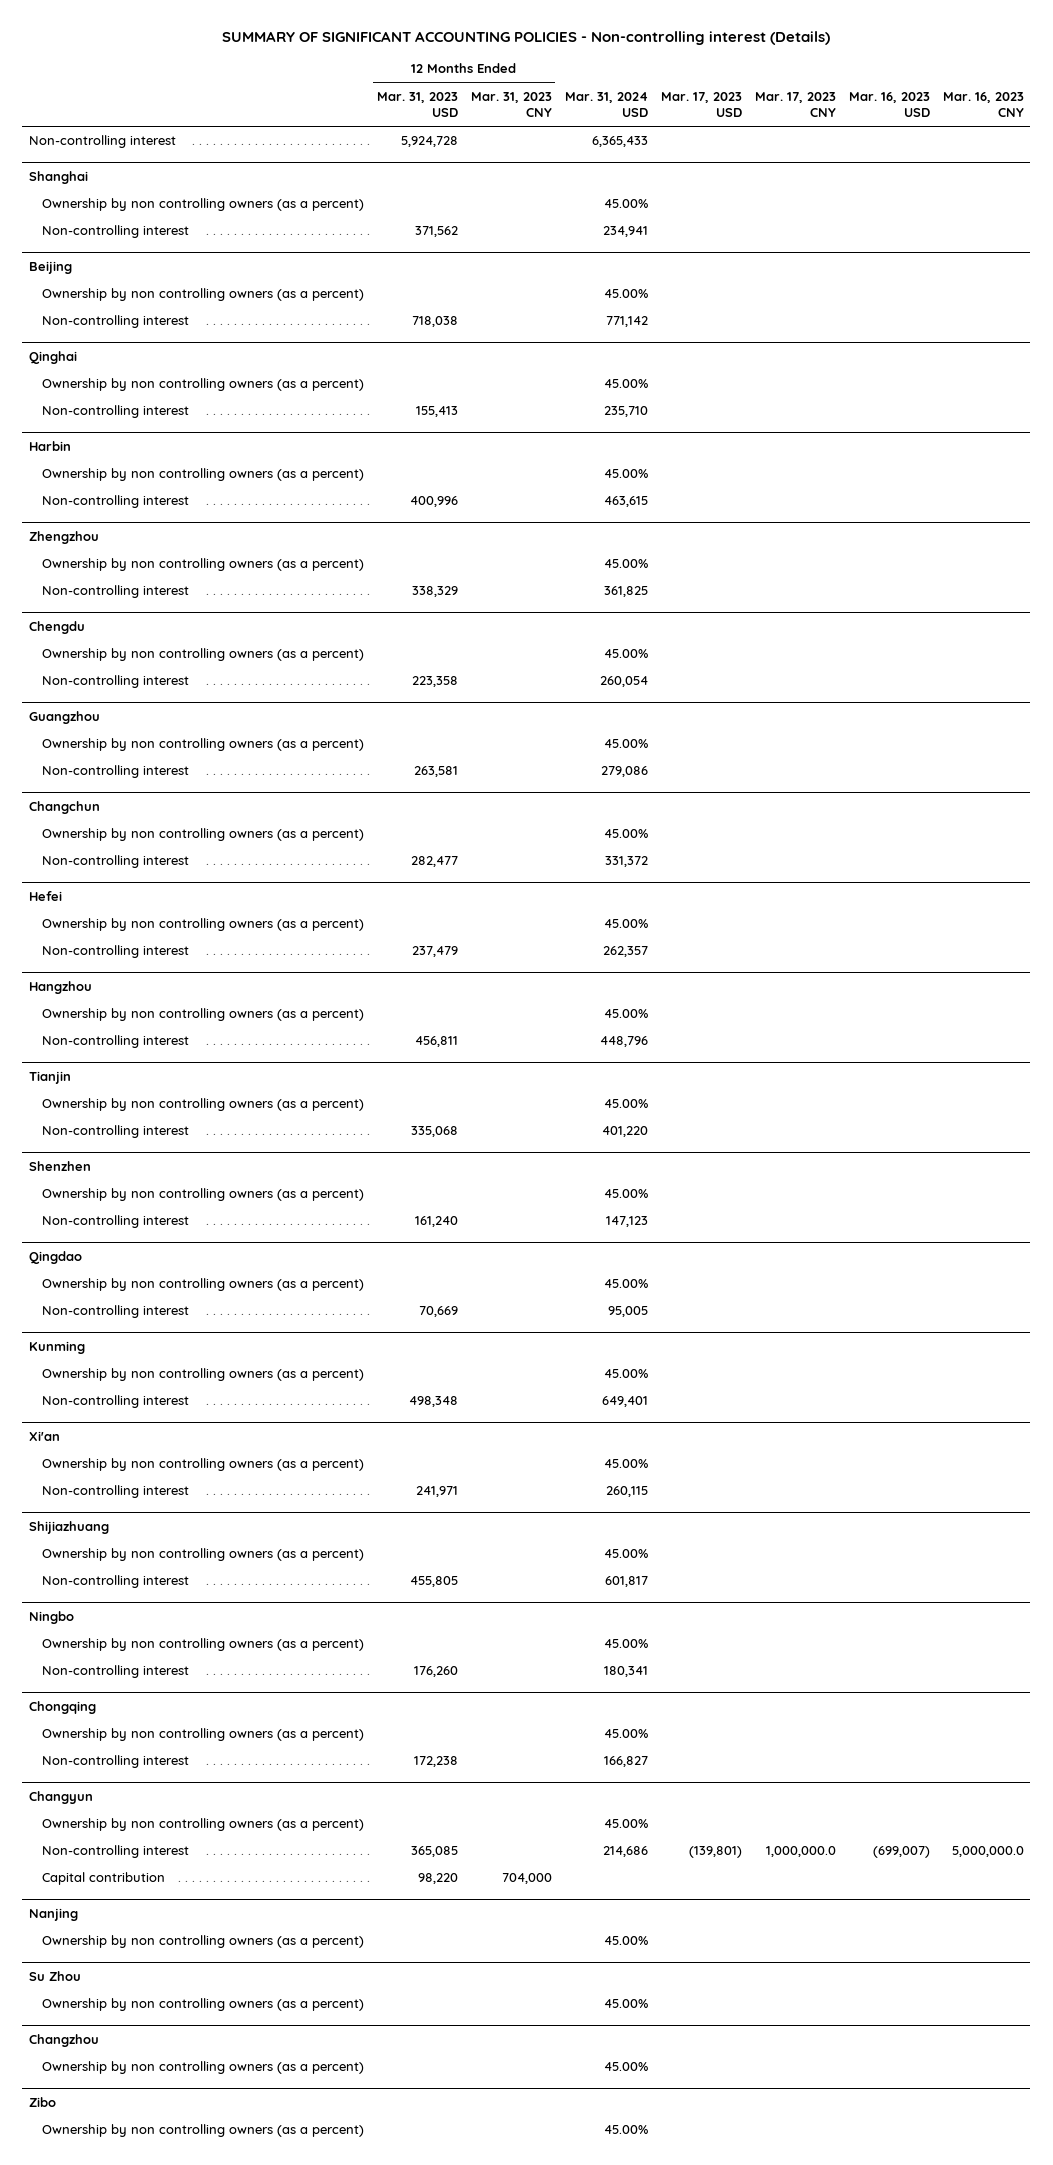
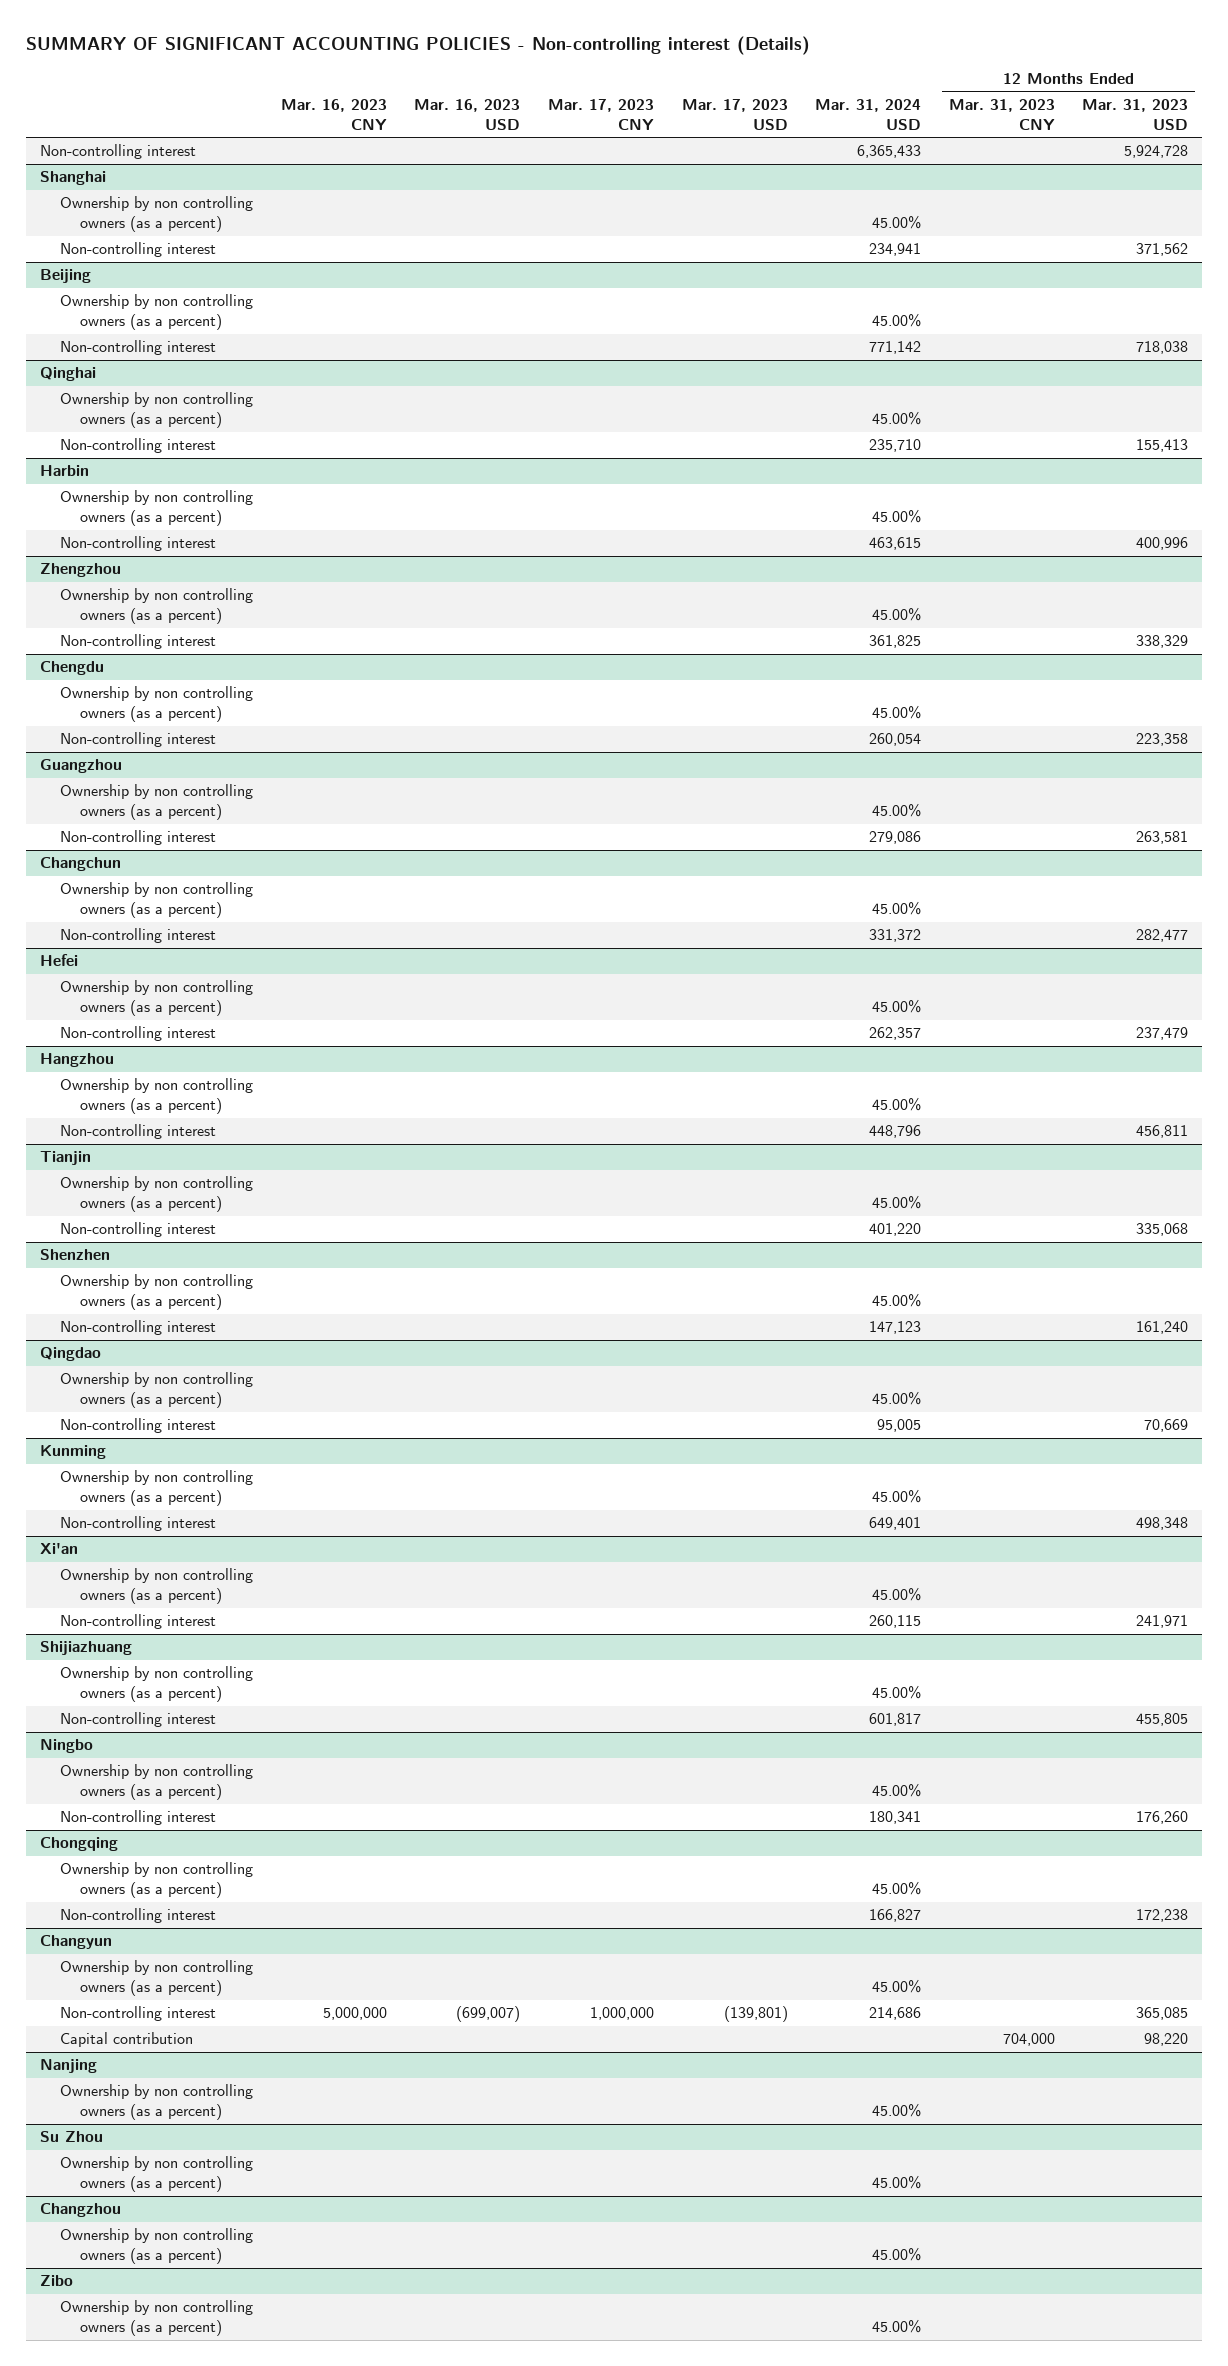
- | 12 Months Ended Mar. 31, 2023 USD | 12 Months Ended Mar. 31, 2023 CNY | Mar. 31, 2024 USD | Mar. 17, 2023 USD | Mar. 17, 2023 CNY | Mar. 16, 2023 USD | Mar. 16, 2023 CNY
+ | Mar. 16, 2023 CNY | Mar. 16, 2023 USD | Mar. 17, 2023 CNY | Mar. 17, 2023 USD | Mar. 31, 2024 USD | 12 Months Ended Mar. 31, 2023 CNY | 12 Months Ended Mar. 31, 2023 USD
@ Changyun
- Non-controlling interest | 365,085 | | 214,686 | (139,801) | 1,000,000.0 | (699,007) | 5,000,000.0
+ Non-controlling interest | 5,000,000 | (699,007) | 1,000,000 | (139,801) | 214,686 | | 365,085

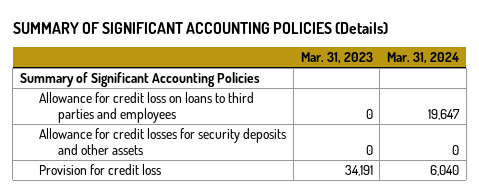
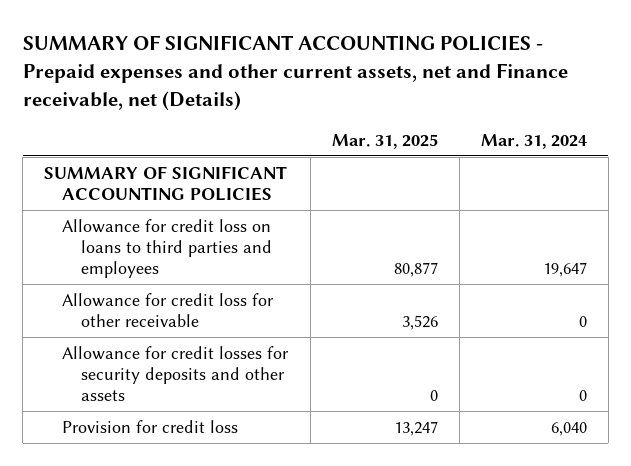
- SUMMARY OF SIGNIFICANT ACCOUNTING POLICIES (Details)
+ SUMMARY OF SIGNIFICANT ACCOUNTING POLICIES - Prepaid expenses and other current assets, net and Finance receivable, net (Details)
- | Mar. 31, 2023 | Mar. 31, 2024
+ | Mar. 31, 2025 | Mar. 31, 2024
- Summary of Significant Accounting Policies
+ SUMMARY OF SIGNIFICANT ACCOUNTING POLICIES
+ Allowance for credit loss for other receivable | 3,526 | 0

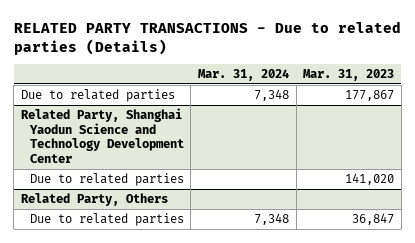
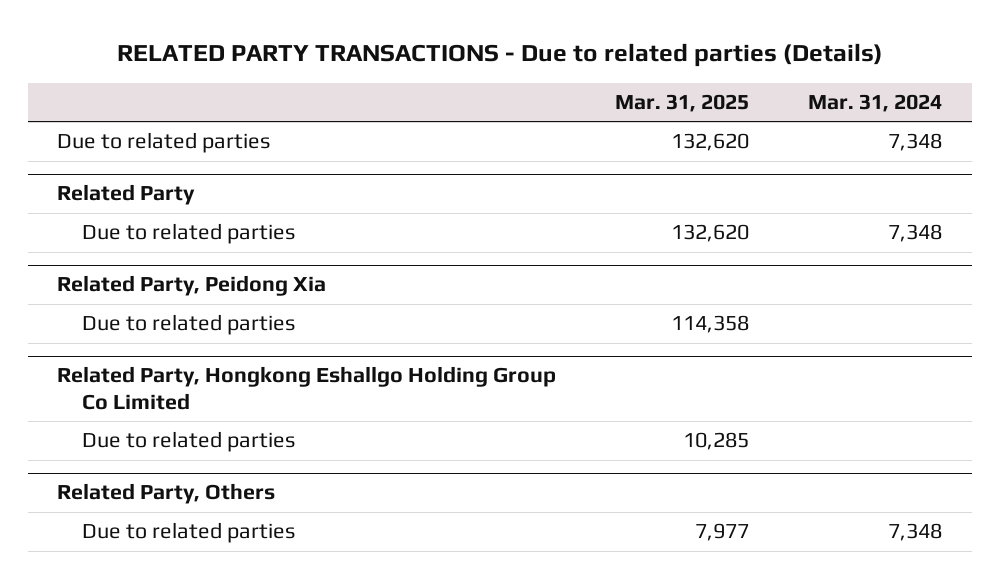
- | Mar. 31, 2024 | Mar. 31, 2023
+ | Mar. 31, 2025 | Mar. 31, 2024
- Related Party, Shanghai Yaodun Science and Technology Development Center
+ Related Party
+ Due to related parties | 132,620 | 7,348
+ Related Party, Peidong Xia
+ Related Party, Hongkong Eshallgo Holding Group Co Limited
+ Due to related parties | 10,285 |

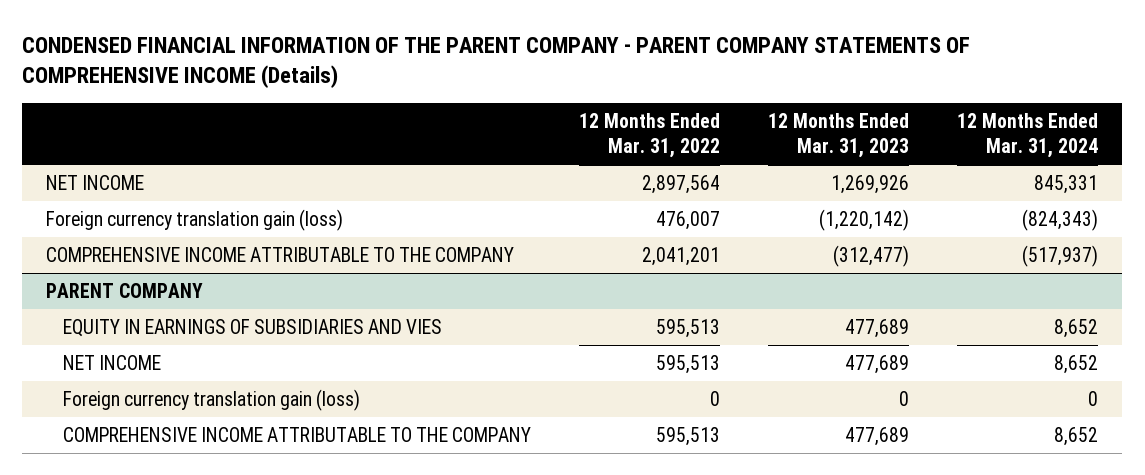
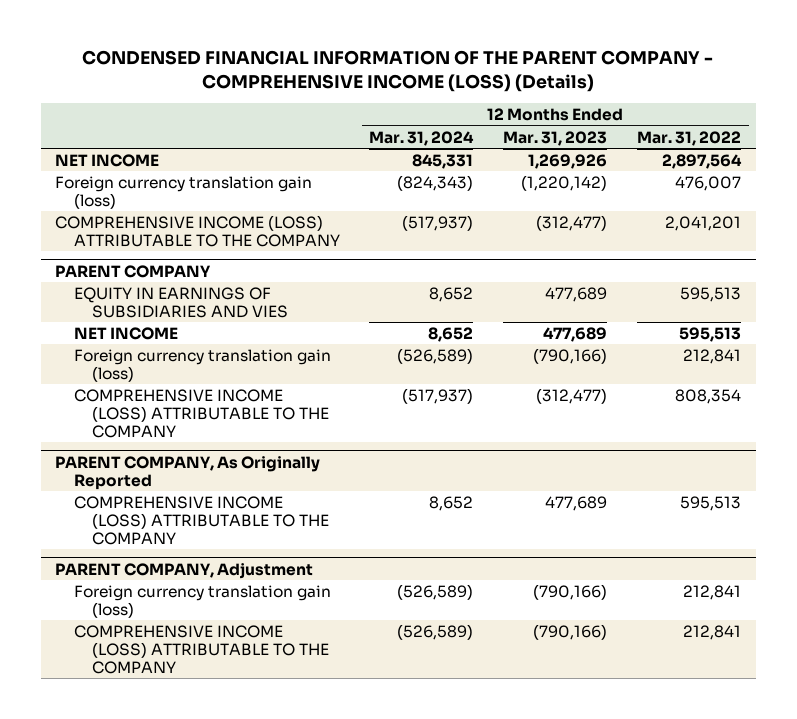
- CONDENSED FINANCIAL INFORMATION OF THE PARENT COMPANY - PARENT COMPANY STATEMENTS OF COMPREHENSIVE INCOME (Details)
+ CONDENSED FINANCIAL INFORMATION OF THE PARENT COMPANY - COMPREHENSIVE INCOME (LOSS) (Details)
- | 12 Months Ended Mar. 31, 2022 | 12 Months Ended Mar. 31, 2023 | 12 Months Ended Mar. 31, 2024
+ | 12 Months Ended Mar. 31, 2024 | 12 Months Ended Mar. 31, 2023 | 12 Months Ended Mar. 31, 2022
- COMPREHENSIVE INCOME ATTRIBUTABLE TO THE COMPANY | 2,041,201 | (312,477) | (517,937)
+ COMPREHENSIVE INCOME (LOSS) ATTRIBUTABLE TO THE COMPANY | (517,937) | (312,477) | 2,041,201
@ PARENT COMPANY
- Foreign currency translation gain (loss) | 0 | 0 | 0
- COMPREHENSIVE INCOME ATTRIBUTABLE TO THE COMPANY | 595,513 | 477,689 | 8,652
+ Foreign currency translation gain (loss) | (526,589) | (790,166) | 212,841
+ COMPREHENSIVE INCOME (LOSS) ATTRIBUTABLE TO THE COMPANY | (517,937) | (312,477) | 808,354
+ PARENT COMPANY, As Originally Reported
+ COMPREHENSIVE INCOME (LOSS) ATTRIBUTABLE TO THE COMPANY | 8,652 | 477,689 | 595,513
+ PARENT COMPANY, Adjustment
+ Foreign currency translation gain (loss) | (526,589) | (790,166) | 212,841
+ COMPREHENSIVE INCOME (LOSS) ATTRIBUTABLE TO THE COMPANY | (526,589) | (790,166) | 212,841

